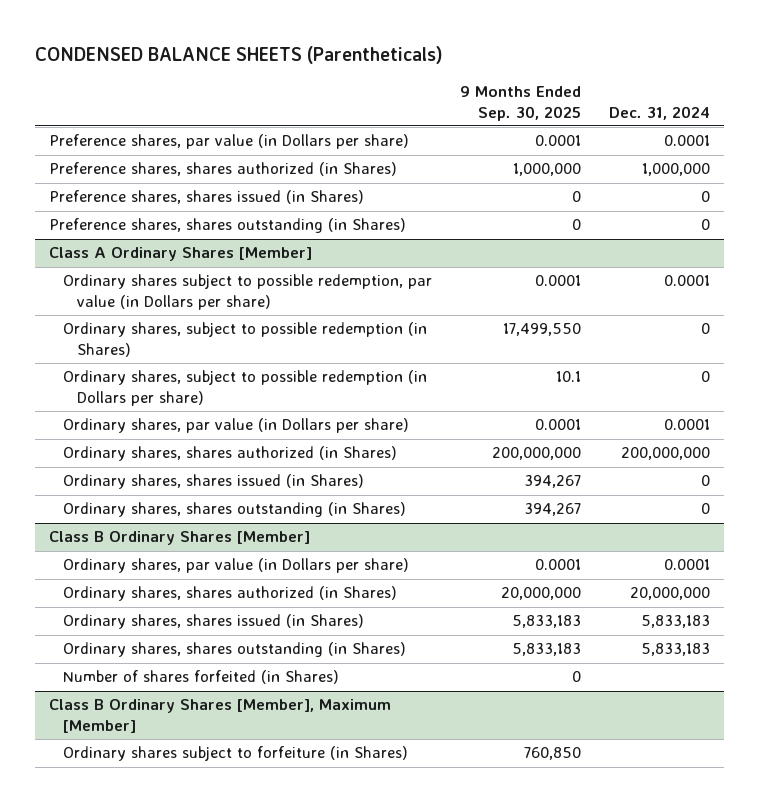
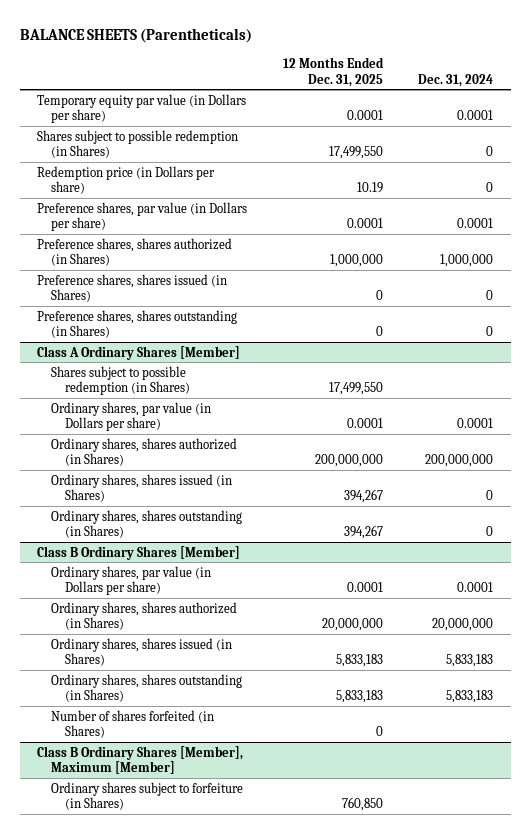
- CONDENSED BALANCE SHEETS (Parentheticals)
+ BALANCE SHEETS (Parentheticals)
- | 9 Months Ended Sep. 30, 2025 | Dec. 31, 2024
+ | 12 Months Ended Dec. 31, 2025 | Dec. 31, 2024
+ Temporary equity par value (in Dollars per share) | 0.0001 | 0.0001
+ Shares subject to possible redemption (in Shares) | 17,499,550 | 0
+ Redemption price (in Dollars per share) | 10.19 | 0
@ Class A Ordinary Shares [Member]
- Ordinary shares subject to possible redemption, par value (in Dollars per share) | 0.0001 | 0.0001
- Ordinary shares, subject to possible redemption (in Shares) | 17,499,550 | 0
- Ordinary shares, subject to possible redemption (in Dollars per share) | 10.1 | 0
+ Shares subject to possible redemption (in Shares) | 17,499,550 |

